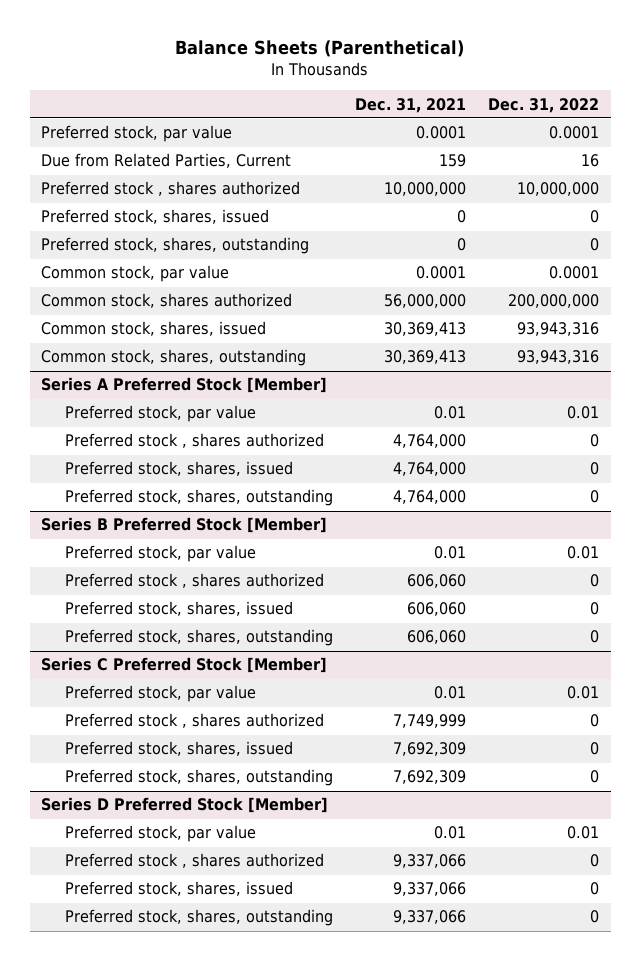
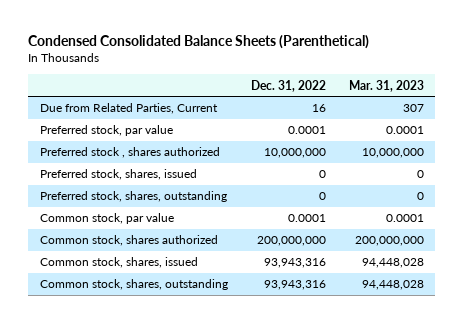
- Balance Sheets (Parenthetical)
+ Condensed Consolidated Balance Sheets (Parenthetical)
- | Dec. 31, 2021 | Dec. 31, 2022
+ | Dec. 31, 2022 | Mar. 31, 2023
moved down: Preferred stock, par value | 0.0001 | 0.0001
- Series A Preferred Stock [Member]
- Preferred stock, par value | 0.01 | 0.01
- Preferred stock , shares authorized | 4,764,000 | 0
- Preferred stock, shares, issued | 4,764,000 | 0
- Preferred stock, shares, outstanding | 4,764,000 | 0
- Series B Preferred Stock [Member]
- Preferred stock, par value | 0.01 | 0.01
- Preferred stock , shares authorized | 606,060 | 0
- Preferred stock, shares, issued | 606,060 | 0
- Preferred stock, shares, outstanding | 606,060 | 0
- Series C Preferred Stock [Member]
- Preferred stock, par value | 0.01 | 0.01
- Preferred stock , shares authorized | 7,749,999 | 0
- Preferred stock, shares, issued | 7,692,309 | 0
- Preferred stock, shares, outstanding | 7,692,309 | 0
- Series D Preferred Stock [Member]
- Preferred stock, par value | 0.01 | 0.01
- Preferred stock , shares authorized | 9,337,066 | 0
- Preferred stock, shares, issued | 9,337,066 | 0
- Preferred stock, shares, outstanding | 9,337,066 | 0

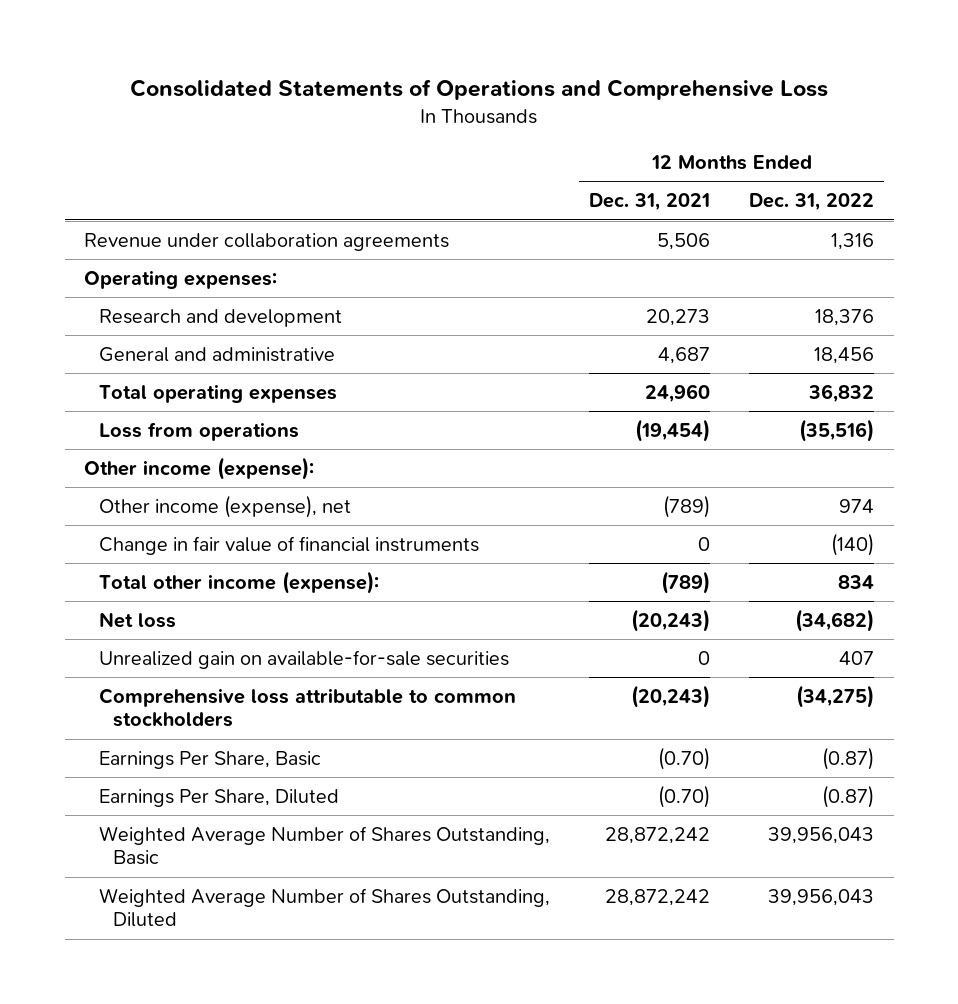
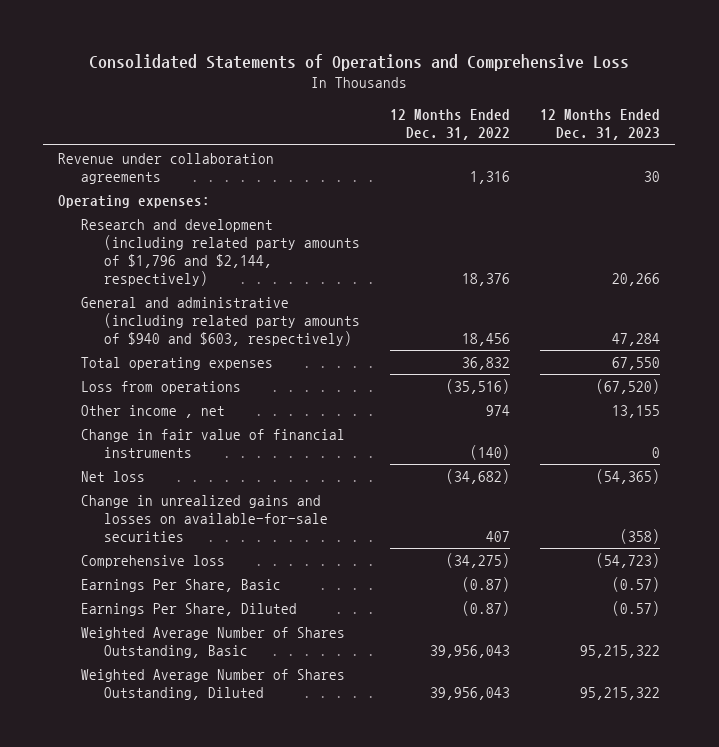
- | 12 Months Ended Dec. 31, 2021 | 12 Months Ended Dec. 31, 2022
+ | 12 Months Ended Dec. 31, 2022 | 12 Months Ended Dec. 31, 2023
- Research and development | 20,273 | 18,376
- General and administrative | 4,687 | 18,456
+ Research and development (including related party amounts of $1,796 and $2,144, respectively) | 18,376 | 20,266
+ General and administrative (including related party amounts of $940 and $603, respectively) | 18,456 | 47,284
- Other income (expense):
- Other income (expense), net | (789) | 974
+ Other income , net | 974 | 13,155
- Total other income (expense): | (789) | 834
- Unrealized gain on available-for-sale securities | 0 | 407
- Comprehensive loss attributable to common stockholders | (20,243) | (34,275)
+ Change in unrealized gains and losses on available-for-sale securities | 407 | (358)
+ Comprehensive loss | (34,275) | (54,723)

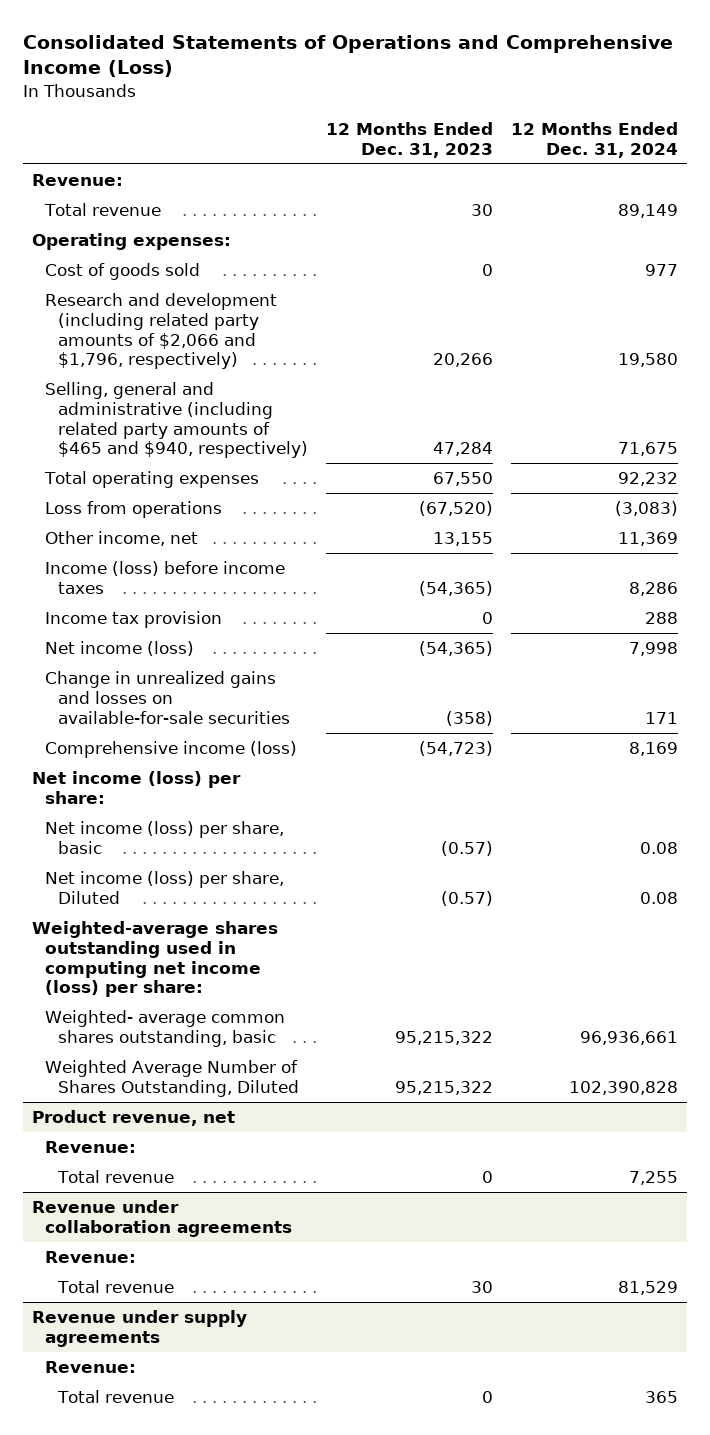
- Consolidated Statements of Operations and Comprehensive Loss
+ Consolidated Statements of Operations and Comprehensive Income (Loss)
- | 12 Months Ended Dec. 31, 2022 | 12 Months Ended Dec. 31, 2023
+ | 12 Months Ended Dec. 31, 2023 | 12 Months Ended Dec. 31, 2024
- Revenue under collaboration agreements | 1,316 | 30
+ Revenue:
+ Total revenue | 30 | 89,149
- Research and development (including related party amounts of $1,796 and $2,144, respectively) | 18,376 | 20,266
- General and administrative (including related party amounts of $940 and $603, respectively) | 18,456 | 47,284
+ Cost of goods sold | 0 | 977
+ Research and development (including related party amounts of $2,066 and $1,796, respectively) | 20,266 | 19,580
+ Selling, general and administrative (including related party amounts of $465 and $940, respectively) | 47,284 | 71,675
- Other income , net | 974 | 13,155
- Change in fair value of financial instruments | (140) | 0
- Net loss | (34,682) | (54,365)
+ Other income, net | 13,155 | 11,369
+ Income (loss) before income taxes | (54,365) | 8,286
+ Income tax provision | 0 | 288
+ Net income (loss) | (54,365) | 7,998
- Comprehensive loss | (34,275) | (54,723)
- Earnings Per Share, Basic | (0.87) | (0.57)
- Earnings Per Share, Diluted | (0.87) | (0.57)
- Weighted Average Number of Shares Outstanding, Basic | 39,956,043 | 95,215,322
+ Comprehensive income (loss) | (54,723) | 8,169
+ Net income (loss) per share:
+ Net income (loss) per share, basic | (0.57) | 0.08
+ Net income (loss) per share, Diluted | (0.57) | 0.08
+ Weighted-average shares outstanding used in computing net income (loss) per share:
+ Weighted- average common shares outstanding, basic | 95,215,322 | 96,936,661
+ Product revenue, net
+ Revenue:
+ Total revenue | 0 | 7,255
+ Revenue under collaboration agreements
+ Revenue:
+ Total revenue | 30 | 81,529
+ Revenue under supply agreements
+ Revenue:
+ Total revenue | 0 | 365

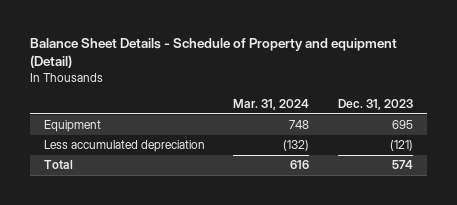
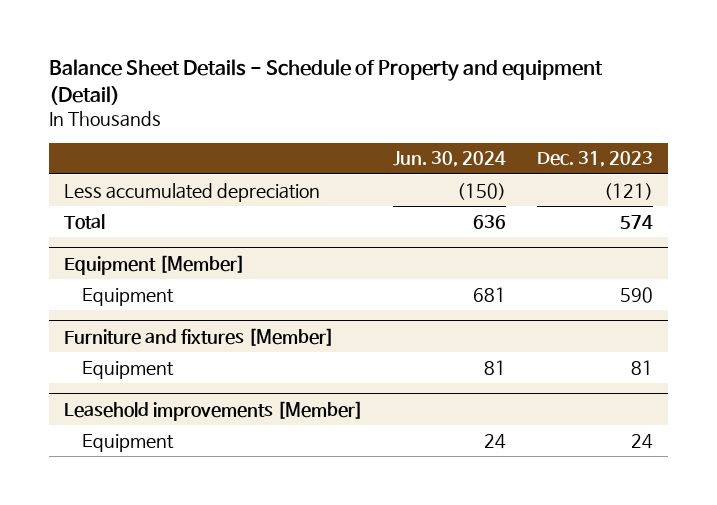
- | Mar. 31, 2024 | Dec. 31, 2023
+ | Jun. 30, 2024 | Dec. 31, 2023
- Equipment | 748 | 695
+ Equipment [Member]
+ Equipment | 681 | 590
+ Furniture and fixtures [Member]
+ Equipment | 81 | 81
+ Leasehold improvements [Member]
+ Equipment | 24 | 24

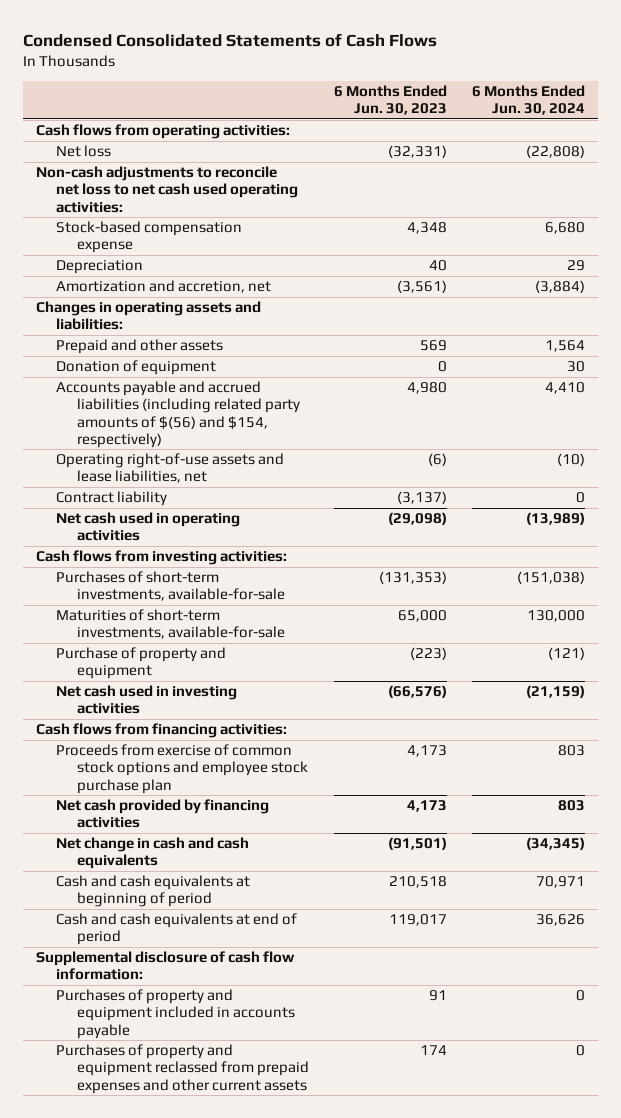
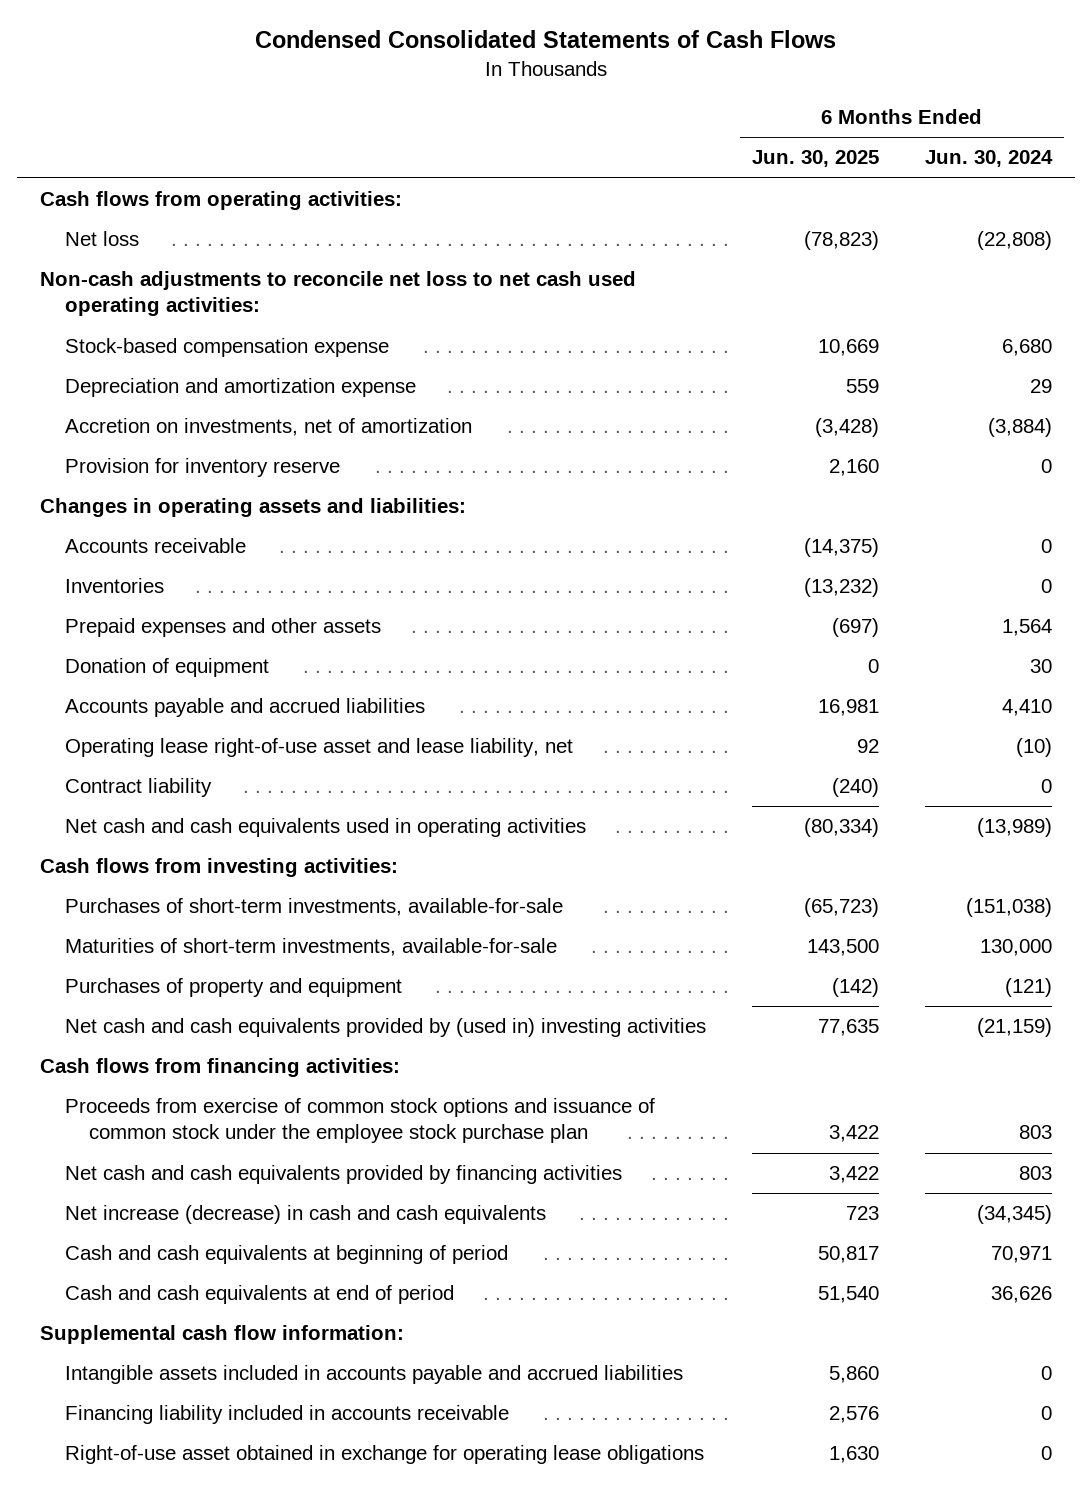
- | 6 Months Ended Jun. 30, 2023 | 6 Months Ended Jun. 30, 2024
+ | 6 Months Ended Jun. 30, 2025 | 6 Months Ended Jun. 30, 2024
- Depreciation | 40 | 29
- Amortization and accretion, net | (3,561) | (3,884)
+ Depreciation and amortization expense | 559 | 29
+ Accretion on investments, net of amortization | (3,428) | (3,884)
+ Provision for inventory reserve | 2,160 | 0
- Prepaid and other assets | 569 | 1,564
+ Accounts receivable | (14,375) | 0
+ Inventories | (13,232) | 0
+ Prepaid expenses and other assets | (697) | 1,564
- Accounts payable and accrued liabilities (including related party amounts of $(56) and $154, respectively) | 4,980 | 4,410
- Operating right-of-use assets and lease liabilities, net | (6) | (10)
+ Accounts payable and accrued liabilities | 16,981 | 4,410
+ Operating lease right-of-use asset and lease liability, net | 92 | (10)
- Net cash used in operating activities | (29,098) | (13,989)
+ Net cash and cash equivalents used in operating activities | (80,334) | (13,989)
- Purchase of property and equipment | (223) | (121)
- Net cash used in investing activities | (66,576) | (21,159)
+ Purchases of property and equipment | (142) | (121)
+ Net cash and cash equivalents provided by (used in) investing activities | 77,635 | (21,159)
- Proceeds from exercise of common stock options and employee stock purchase plan | 4,173 | 803
- Net cash provided by financing activities | 4,173 | 803
- Net change in cash and cash equivalents | (91,501) | (34,345)
+ Proceeds from exercise of common stock options and issuance of common stock under the employee stock purchase plan | 3,422 | 803
+ Net cash and cash equivalents provided by financing activities | 3,422 | 803
+ Net increase (decrease) in cash and cash equivalents | 723 | (34,345)
- Supplemental disclosure of cash flow information:
- Purchases of property and equipment included in accounts payable | 91 | 0
- Purchases of property and equipment reclassed from prepaid expenses and other current assets | 174 | 0
+ Supplemental cash flow information:
+ Intangible assets included in accounts payable and accrued liabilities | 5,860 | 0
+ Financing liability included in accounts receivable | 2,576 | 0
+ Right-of-use asset obtained in exchange for operating lease obligations | 1,630 | 0

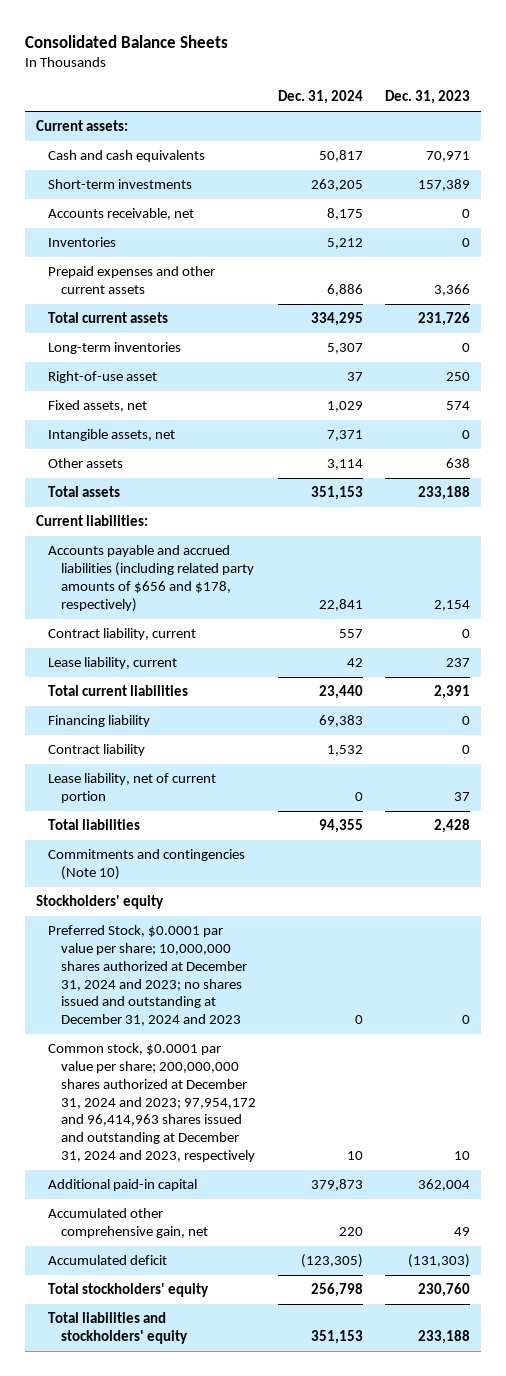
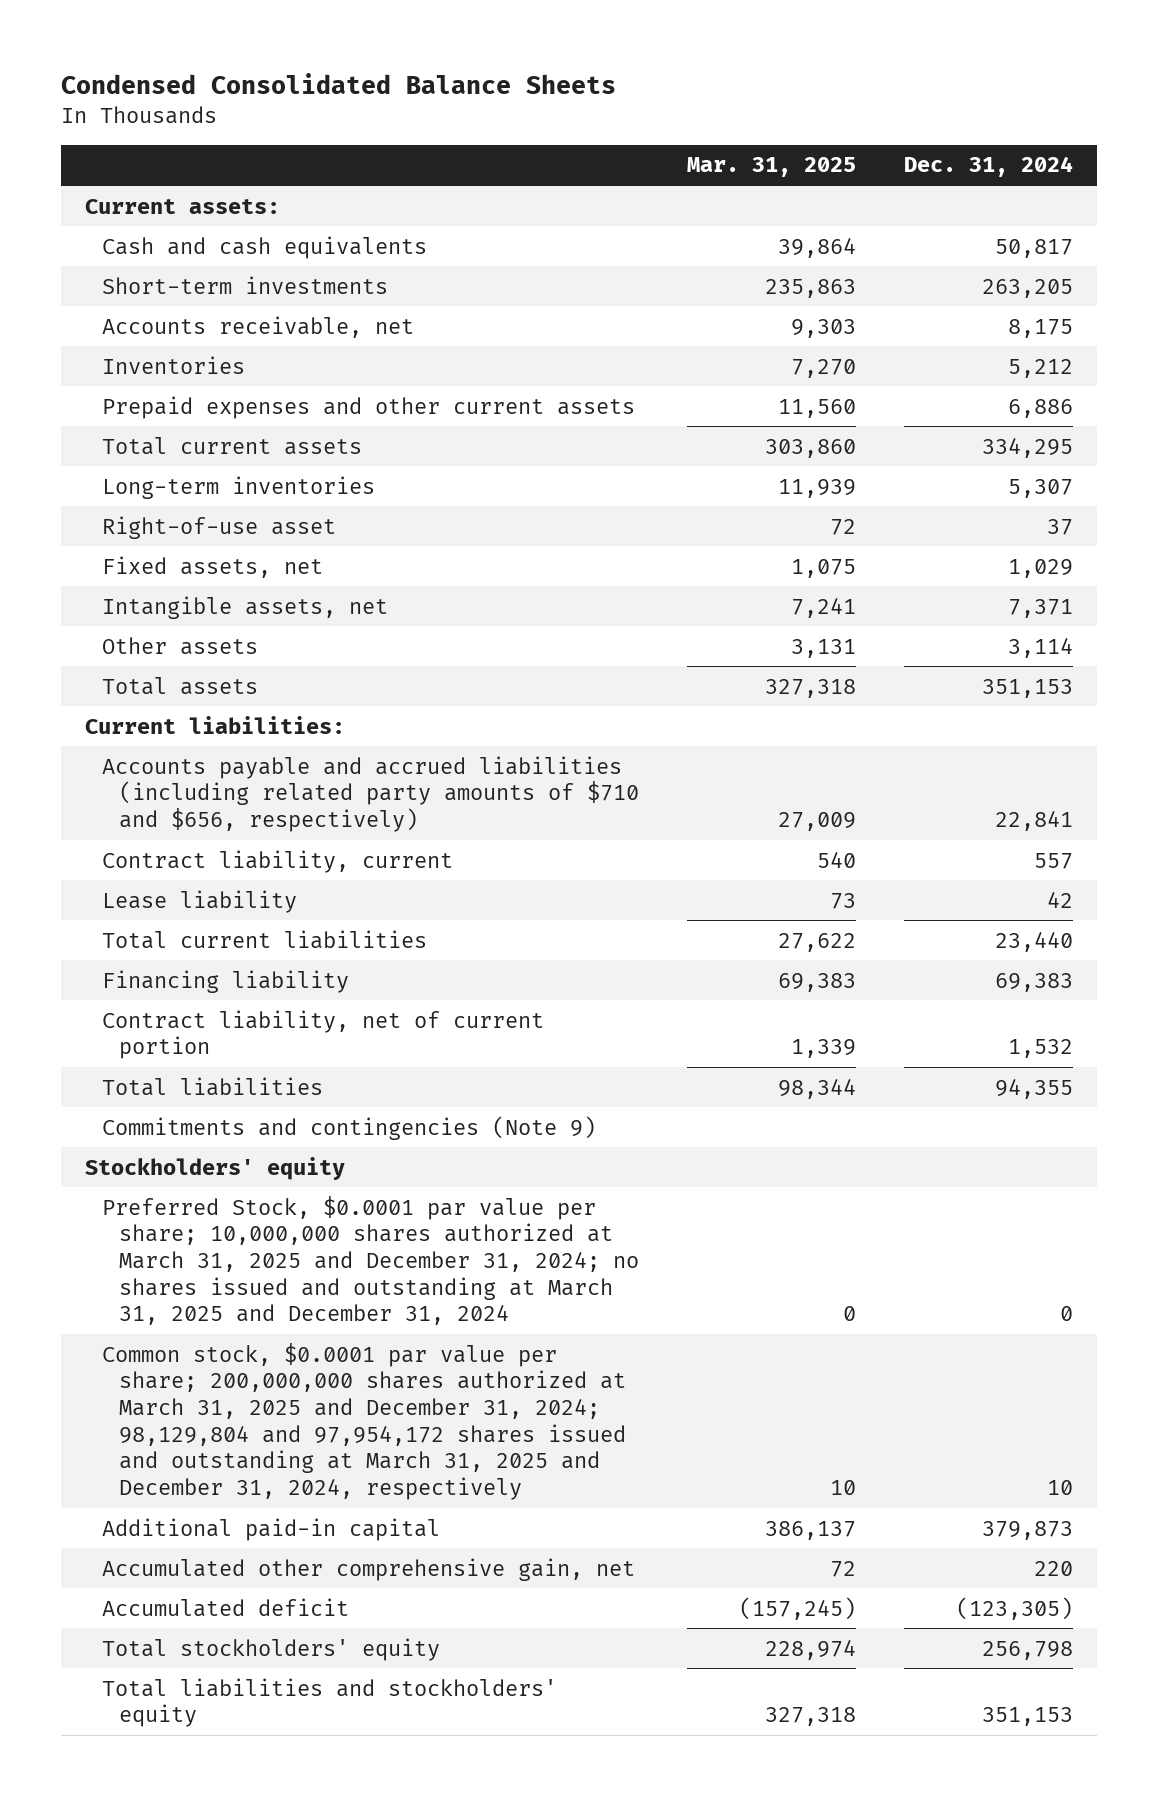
- Consolidated Balance Sheets
+ Condensed Consolidated Balance Sheets
- | Dec. 31, 2024 | Dec. 31, 2023
+ | Mar. 31, 2025 | Dec. 31, 2024
- Accounts payable and accrued liabilities (including related party amounts of $656 and $178, respectively) | 22,841 | 2,154
+ Accounts payable and accrued liabilities (including related party amounts of $710 and $656, respectively) | 27,009 | 22,841
- Lease liability, current | 42 | 237
+ Lease liability | 73 | 42
- Contract liability | 1,532 | 0
- Lease liability, net of current portion | 0 | 37
+ Contract liability, net of current portion | 1,339 | 1,532
- Commitments and contingencies (Note 10)
+ Commitments and contingencies (Note 9)
- Preferred Stock, $0.0001 par value per share; 10,000,000 shares authorized at December 31, 2024 and 2023; no shares issued and outstanding at December 31, 2024 and 2023 | 0 | 0
- Common stock, $0.0001 par value per share; 200,000,000 shares authorized at December 31, 2024 and 2023; 97,954,172 and 96,414,963 shares issued and outstanding at December 31, 2024 and 2023, respectively | 10 | 10
+ Preferred Stock, $0.0001 par value per share; 10,000,000 shares authorized at March 31, 2025 and December 31, 2024; no shares issued and outstanding at March 31, 2025 and December 31, 2024 | 0 | 0
+ Common stock, $0.0001 par value per share; 200,000,000 shares authorized at March 31, 2025 and December 31, 2024; 98,129,804 and 97,954,172 shares issued and outstanding at March 31, 2025 and December 31, 2024, respectively | 10 | 10

